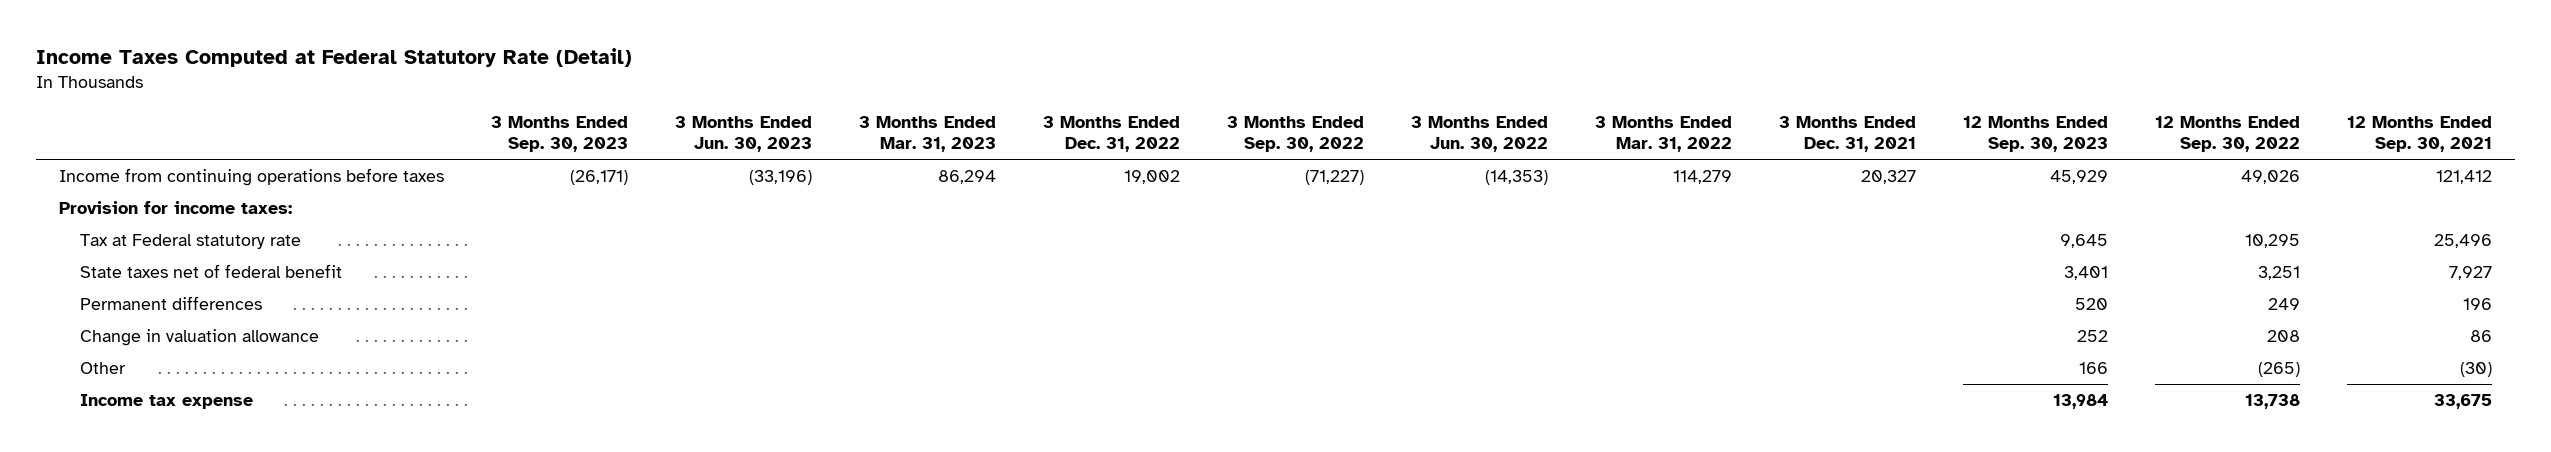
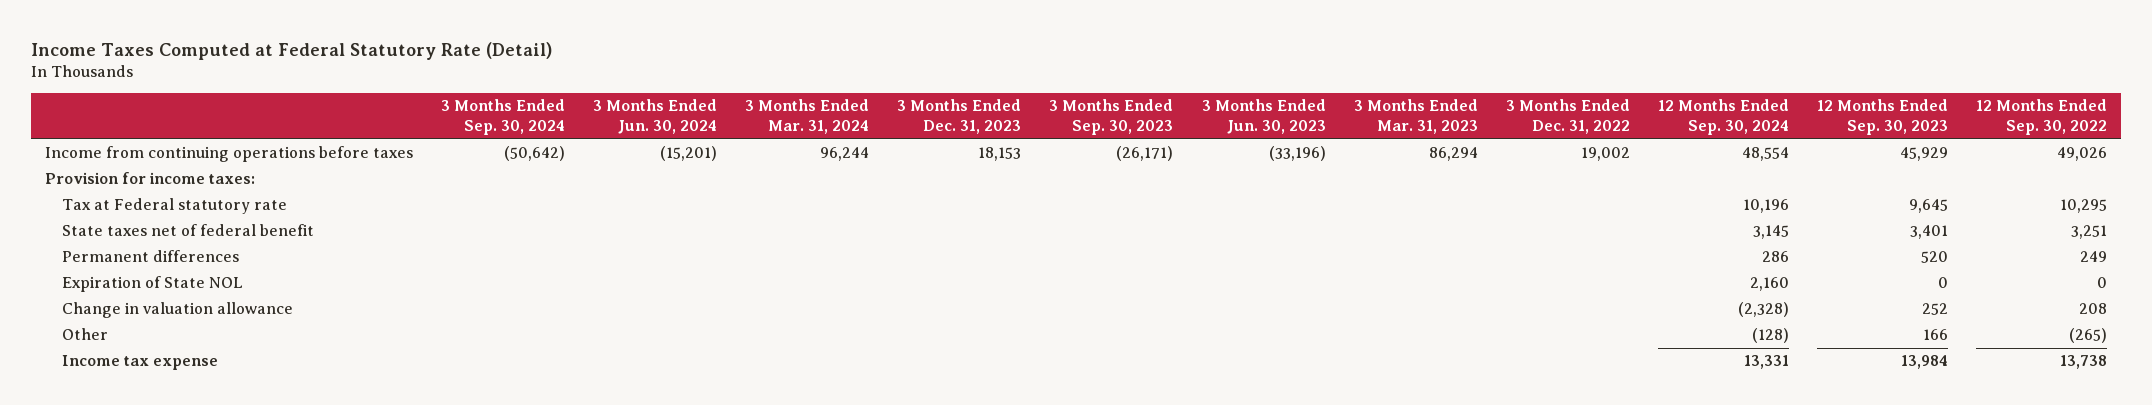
- | 3 Months Ended Sep. 30, 2023 | 3 Months Ended Jun. 30, 2023 | 3 Months Ended Mar. 31, 2023 | 3 Months Ended Dec. 31, 2022 | 3 Months Ended Sep. 30, 2022 | 3 Months Ended Jun. 30, 2022 | 3 Months Ended Mar. 31, 2022 | 3 Months Ended Dec. 31, 2021 | 12 Months Ended Sep. 30, 2023 | 12 Months Ended Sep. 30, 2022 | 12 Months Ended Sep. 30, 2021
+ | 3 Months Ended Sep. 30, 2024 | 3 Months Ended Jun. 30, 2024 | 3 Months Ended Mar. 31, 2024 | 3 Months Ended Dec. 31, 2023 | 3 Months Ended Sep. 30, 2023 | 3 Months Ended Jun. 30, 2023 | 3 Months Ended Mar. 31, 2023 | 3 Months Ended Dec. 31, 2022 | 12 Months Ended Sep. 30, 2024 | 12 Months Ended Sep. 30, 2023 | 12 Months Ended Sep. 30, 2022
+ Expiration of State NOL | | | | | | | | | 2,160 | 0 | 0

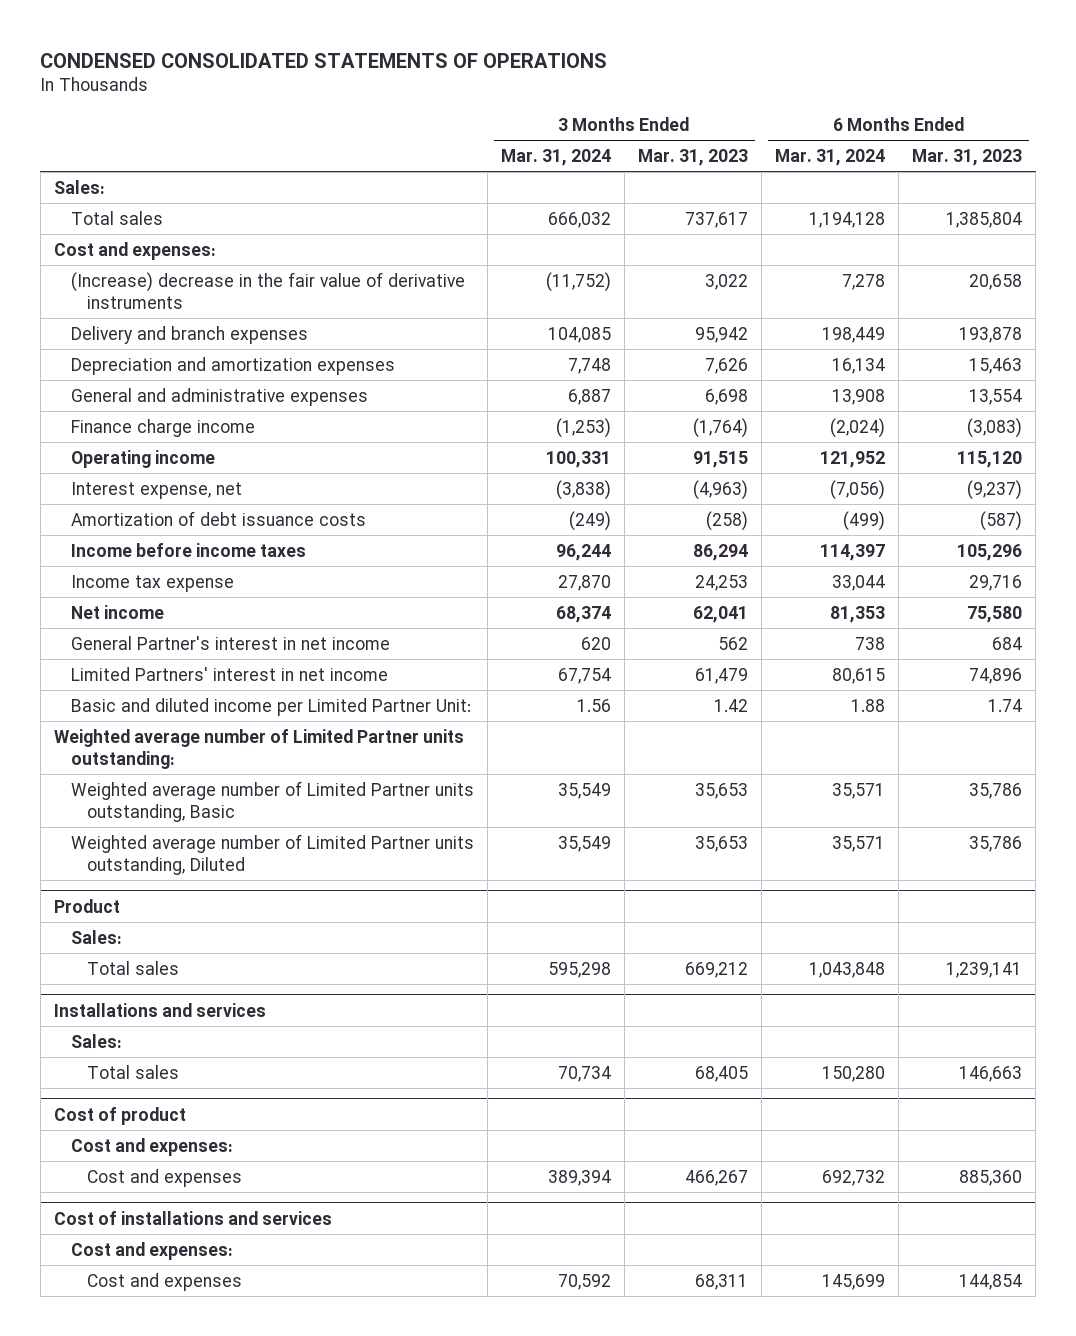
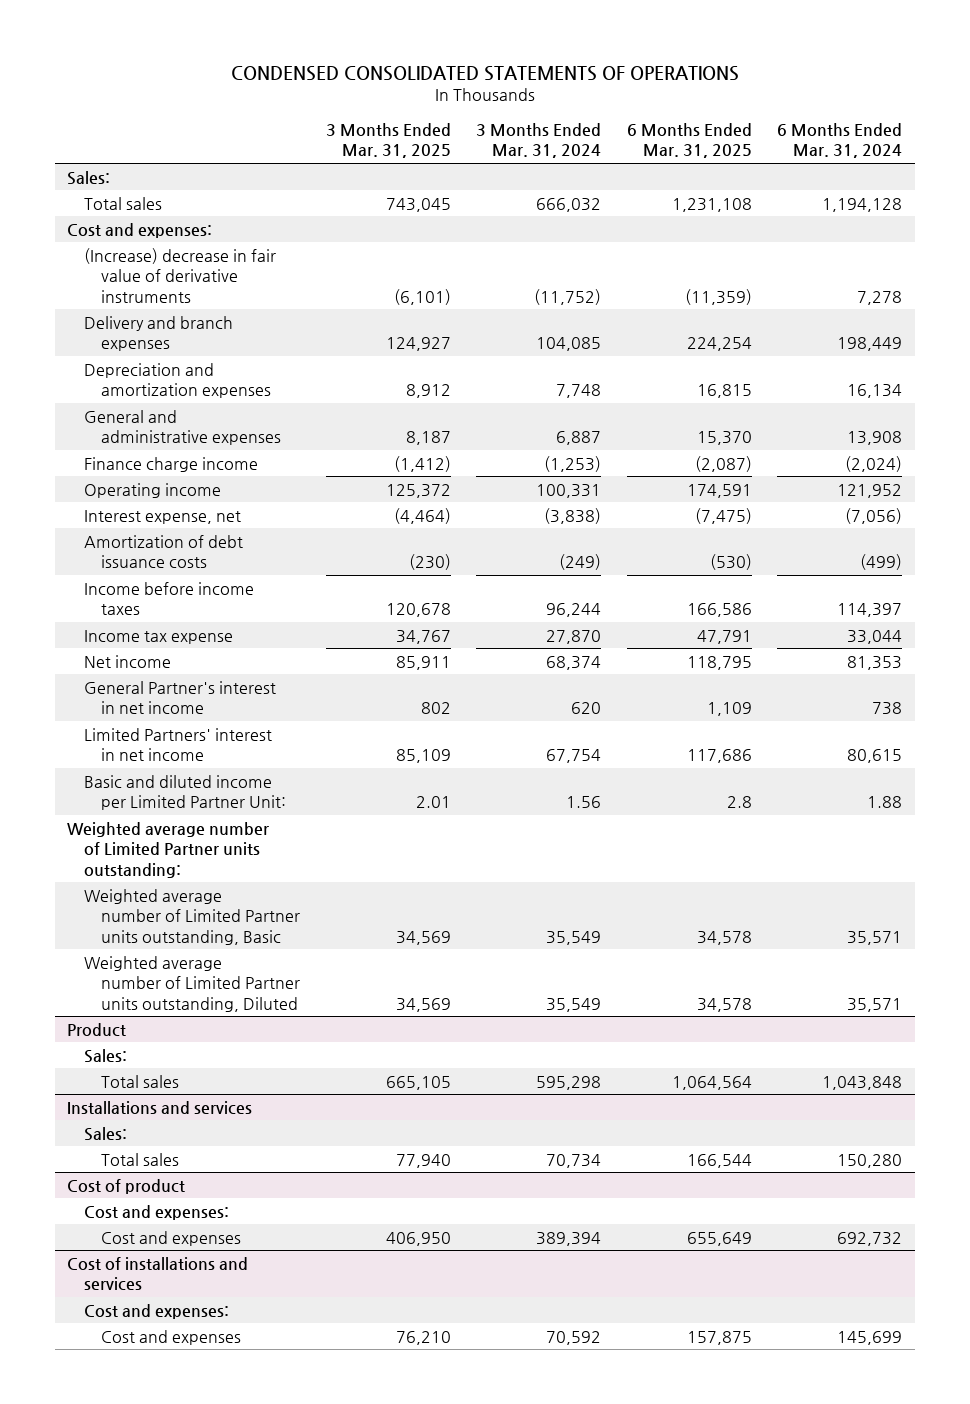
- | 3 Months Ended Mar. 31, 2024 | 3 Months Ended Mar. 31, 2023 | 6 Months Ended Mar. 31, 2024 | 6 Months Ended Mar. 31, 2023
+ | 3 Months Ended Mar. 31, 2025 | 3 Months Ended Mar. 31, 2024 | 6 Months Ended Mar. 31, 2025 | 6 Months Ended Mar. 31, 2024
- (Increase) decrease in the fair value of derivative instruments | (11,752) | 3,022 | 7,278 | 20,658
+ (Increase) decrease in fair value of derivative instruments | (6,101) | (11,752) | (11,359) | 7,278

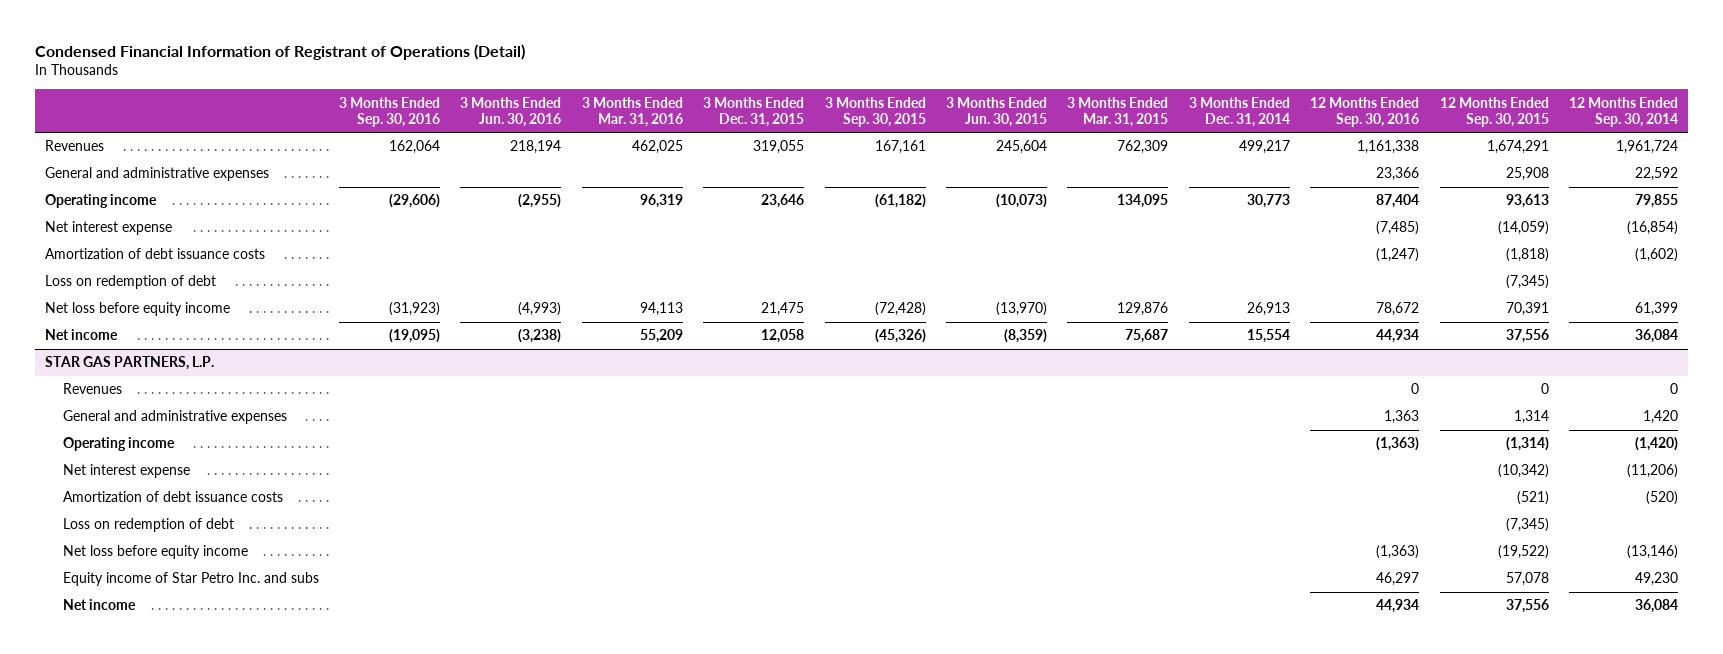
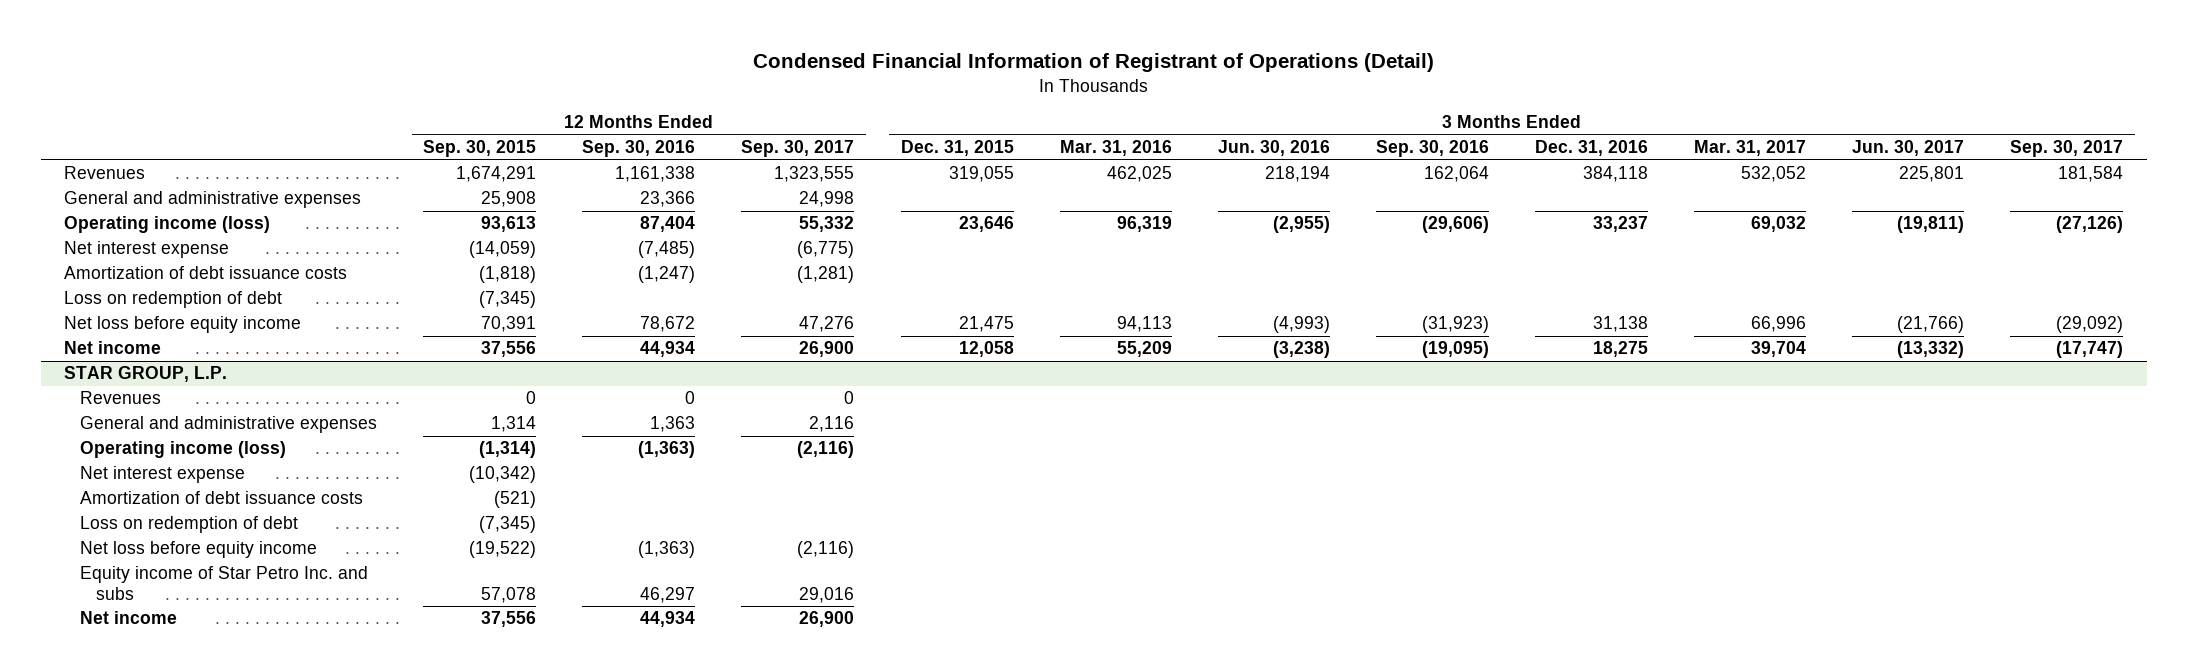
- | 3 Months Ended Sep. 30, 2016 | 3 Months Ended Jun. 30, 2016 | 3 Months Ended Mar. 31, 2016 | 3 Months Ended Dec. 31, 2015 | 3 Months Ended Sep. 30, 2015 | 3 Months Ended Jun. 30, 2015 | 3 Months Ended Mar. 31, 2015 | 3 Months Ended Dec. 31, 2014 | 12 Months Ended Sep. 30, 2016 | 12 Months Ended Sep. 30, 2015 | 12 Months Ended Sep. 30, 2014
+ | 12 Months Ended Sep. 30, 2015 | 12 Months Ended Sep. 30, 2016 | 12 Months Ended Sep. 30, 2017 | 3 Months Ended Dec. 31, 2015 | 3 Months Ended Mar. 31, 2016 | 3 Months Ended Jun. 30, 2016 | 3 Months Ended Sep. 30, 2016 | 3 Months Ended Dec. 31, 2016 | 3 Months Ended Mar. 31, 2017 | 3 Months Ended Jun. 30, 2017 | 3 Months Ended Sep. 30, 2017
- Operating income | (29,606) | (2,955) | 96,319 | 23,646 | (61,182) | (10,073) | 134,095 | 30,773 | 87,404 | 93,613 | 79,855
+ Operating income (loss) | 93,613 | 87,404 | 55,332 | 23,646 | 96,319 | (2,955) | (29,606) | 33,237 | 69,032 | (19,811) | (27,126)
- STAR GAS PARTNERS, L.P.
+ STAR GROUP, L.P.
- Operating income | | | | | | | | | (1,363) | (1,314) | (1,420)
+ Operating income (loss) | (1,314) | (1,363) | (2,116) | | | | | | | |

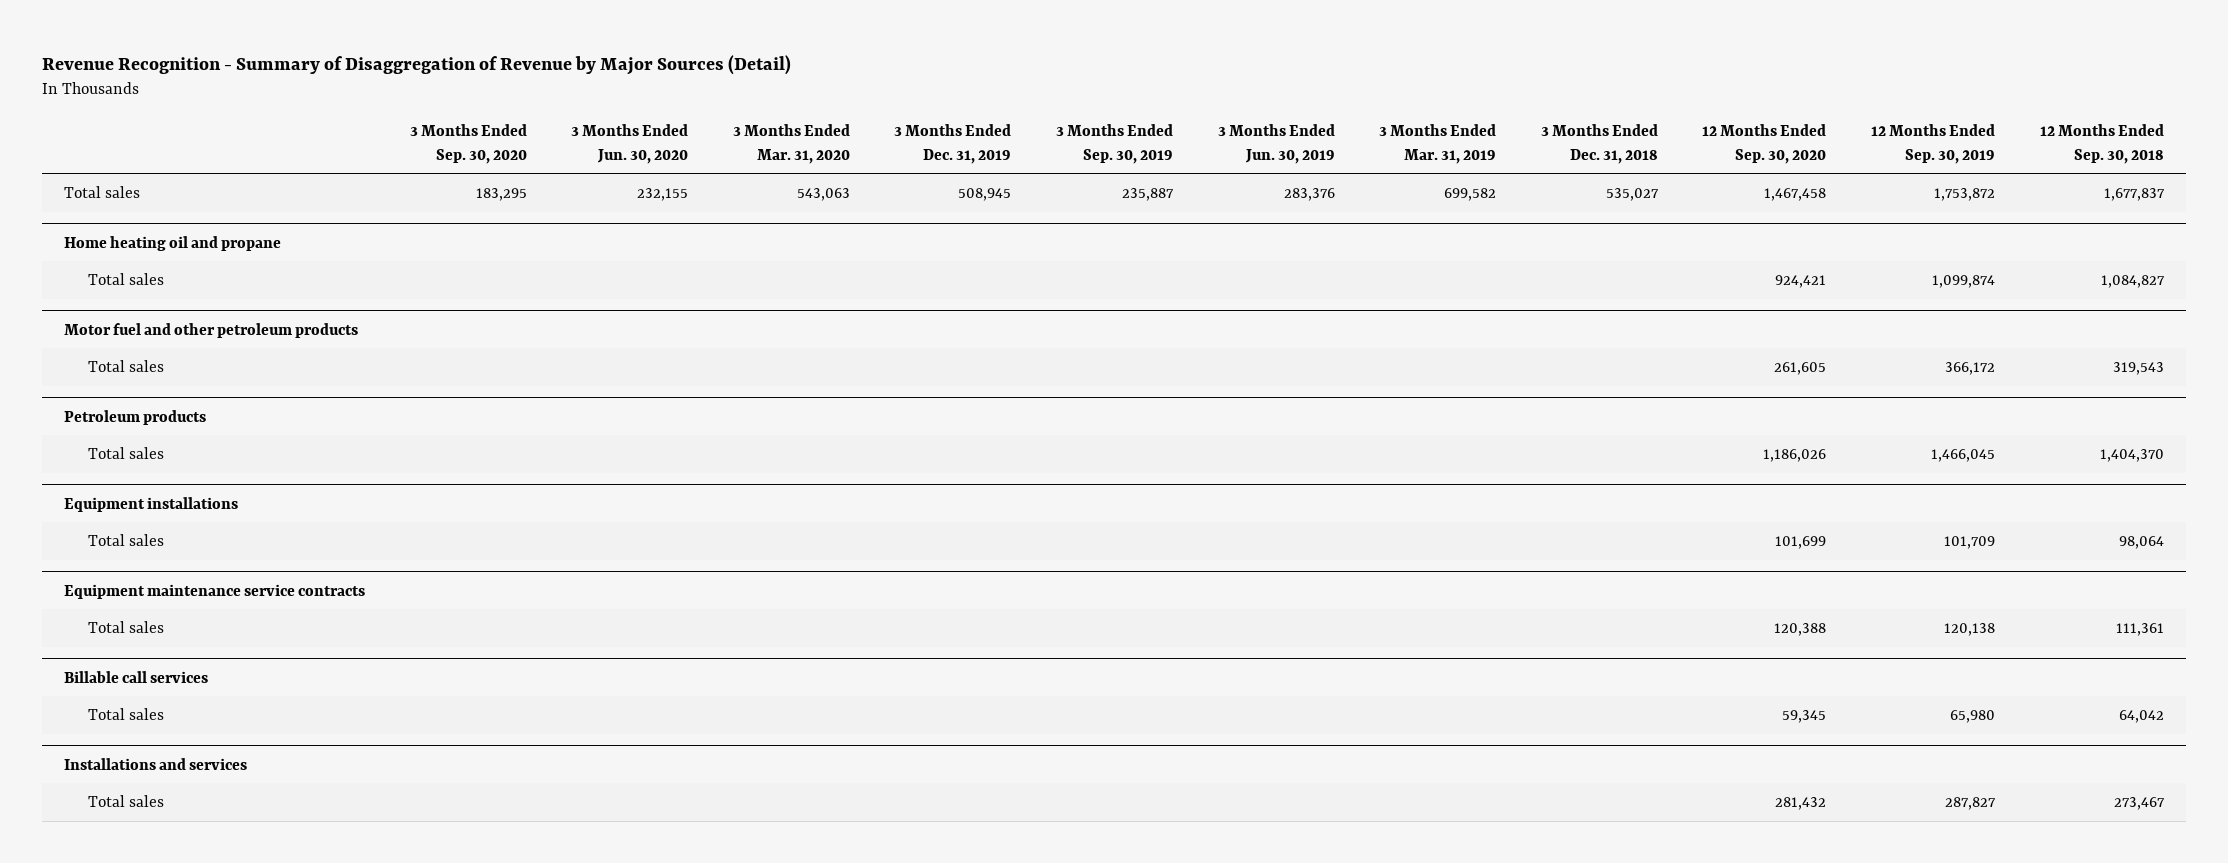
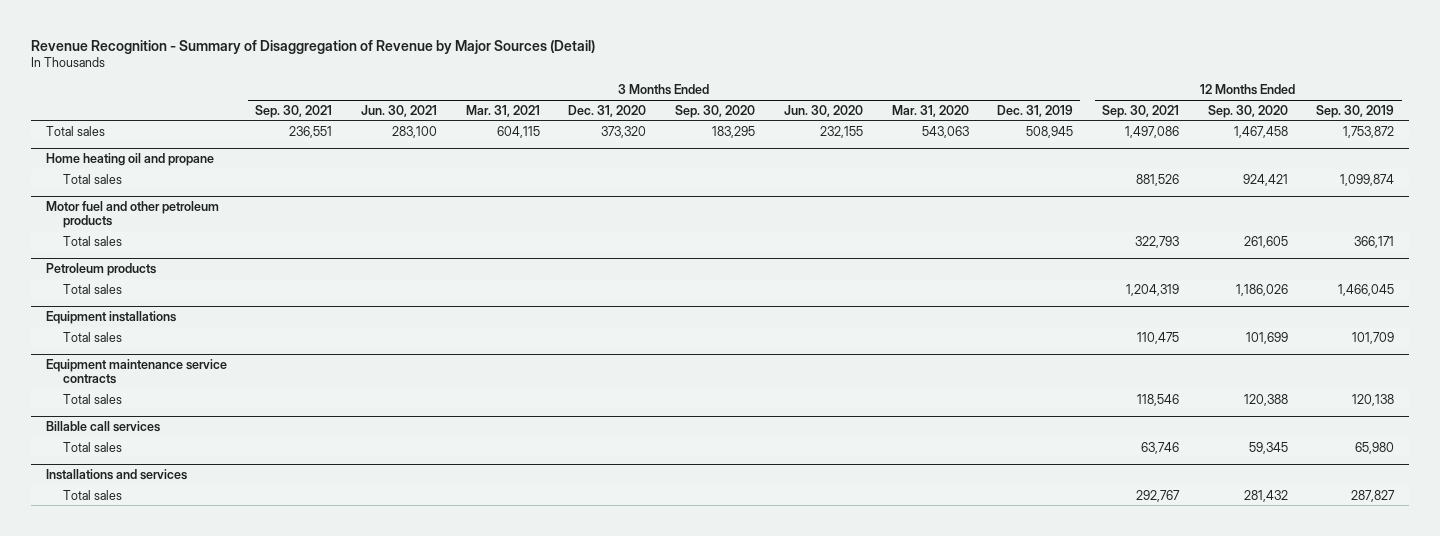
- | 3 Months Ended Sep. 30, 2020 | 3 Months Ended Jun. 30, 2020 | 3 Months Ended Mar. 31, 2020 | 3 Months Ended Dec. 31, 2019 | 3 Months Ended Sep. 30, 2019 | 3 Months Ended Jun. 30, 2019 | 3 Months Ended Mar. 31, 2019 | 3 Months Ended Dec. 31, 2018 | 12 Months Ended Sep. 30, 2020 | 12 Months Ended Sep. 30, 2019 | 12 Months Ended Sep. 30, 2018
+ | 3 Months Ended Sep. 30, 2021 | 3 Months Ended Jun. 30, 2021 | 3 Months Ended Mar. 31, 2021 | 3 Months Ended Dec. 31, 2020 | 3 Months Ended Sep. 30, 2020 | 3 Months Ended Jun. 30, 2020 | 3 Months Ended Mar. 31, 2020 | 3 Months Ended Dec. 31, 2019 | 12 Months Ended Sep. 30, 2021 | 12 Months Ended Sep. 30, 2020 | 12 Months Ended Sep. 30, 2019
@ Motor fuel and other petroleum products
- Total sales | | | | | | | | | 261,605 | 366,172 | 319,543
+ Total sales | | | | | | | | | 322,793 | 261,605 | 366,171

